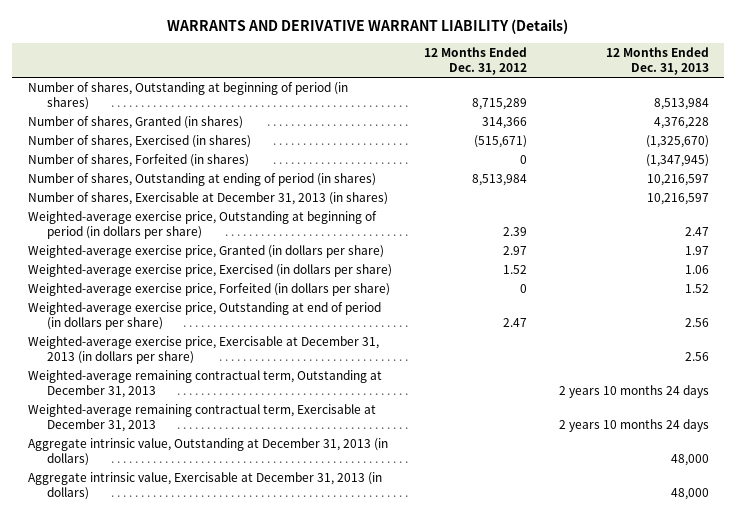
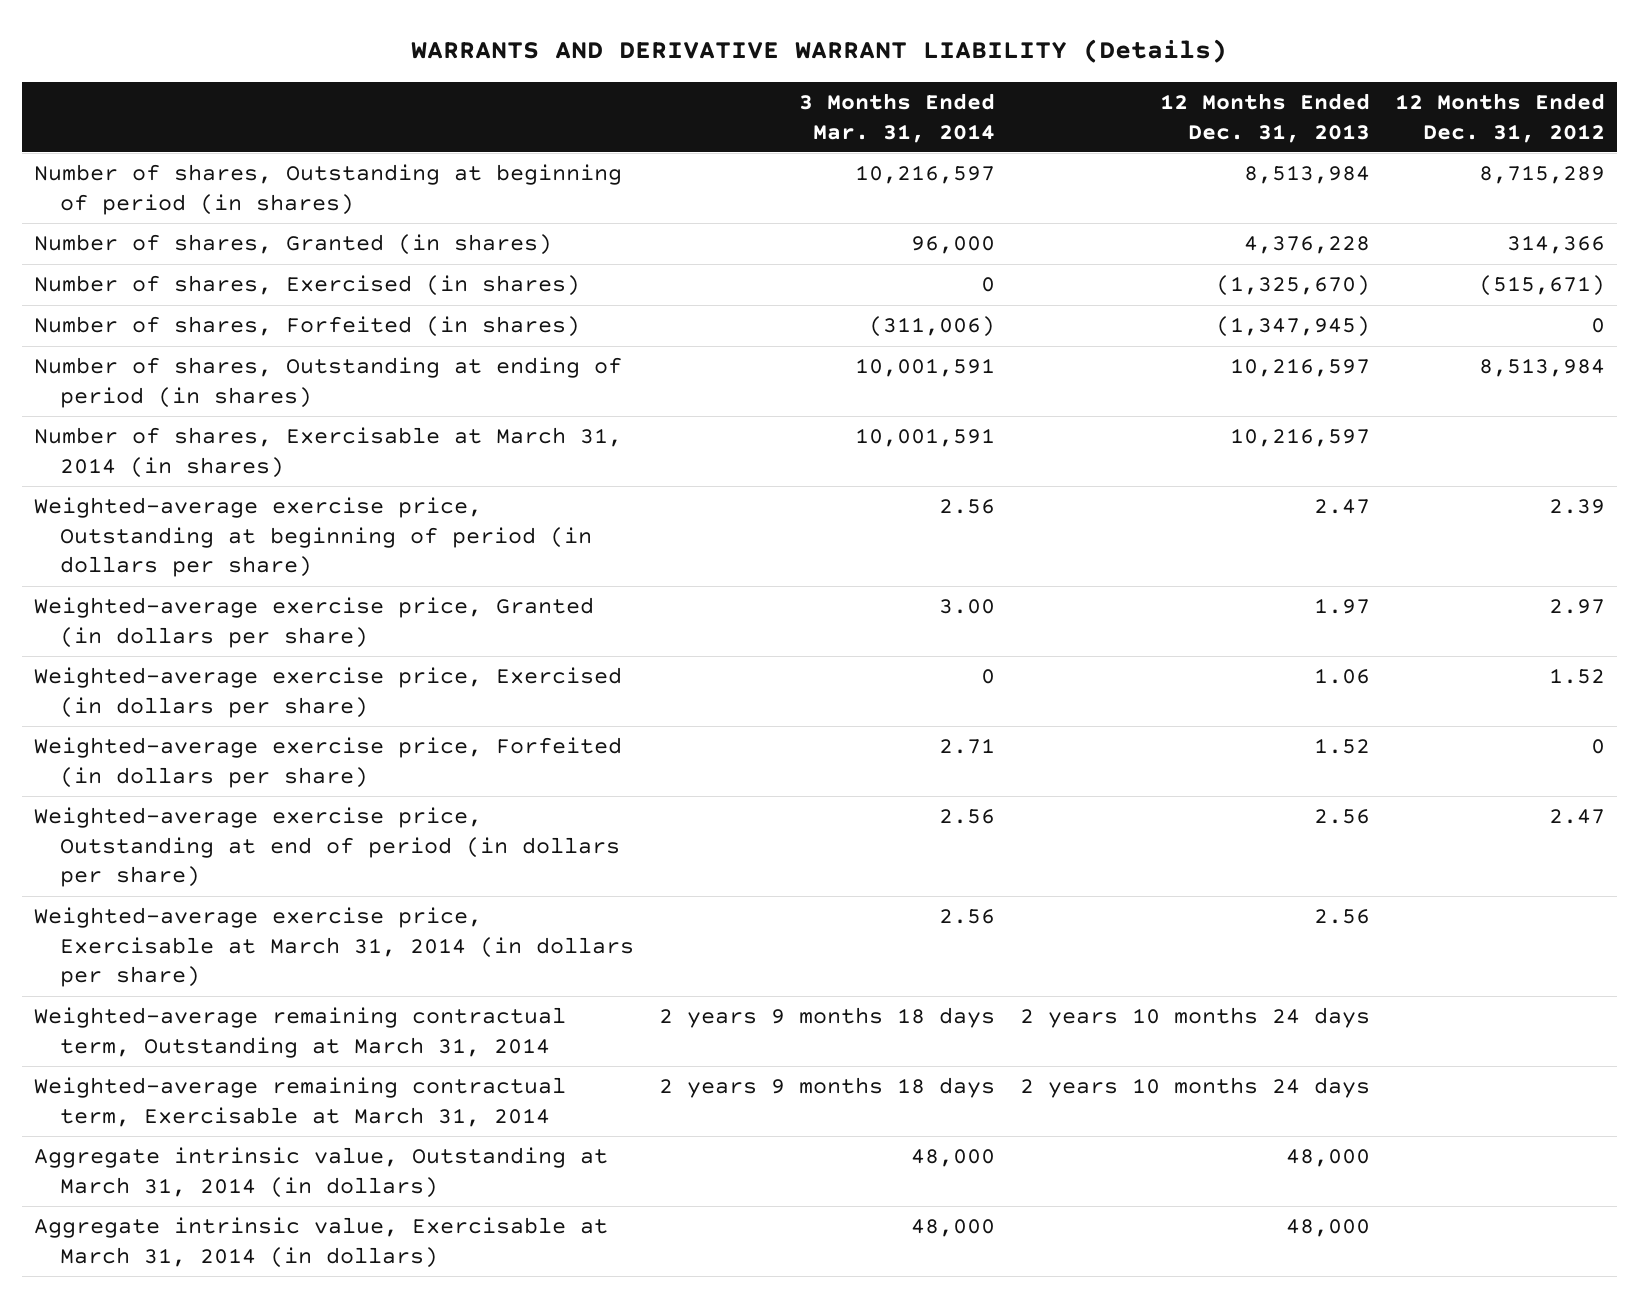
- | 12 Months Ended Dec. 31, 2012 | 12 Months Ended Dec. 31, 2013
+ | 3 Months Ended Mar. 31, 2014 | 12 Months Ended Dec. 31, 2013 | 12 Months Ended Dec. 31, 2012
- Number of shares, Exercisable at December 31, 2013 (in shares) | | 10,216,597
+ Number of shares, Exercisable at March 31, 2014 (in shares) | 10,001,591 | 10,216,597 |
- Weighted-average exercise price, Exercisable at December 31, 2013 (in dollars per share) | | 2.56
- Weighted-average remaining contractual term, Outstanding at December 31, 2013 | | 2 years 10 months 24 days
- Weighted-average remaining contractual term, Exercisable at December 31, 2013 | | 2 years 10 months 24 days
- Aggregate intrinsic value, Outstanding at December 31, 2013 (in dollars) | | 48,000
- Aggregate intrinsic value, Exercisable at December 31, 2013 (in dollars) | | 48,000
+ Weighted-average exercise price, Exercisable at March 31, 2014 (in dollars per share) | 2.56 | 2.56 |
+ Weighted-average remaining contractual term, Outstanding at March 31, 2014 | 2 years 9 months 18 days | 2 years 10 months 24 days |
+ Weighted-average remaining contractual term, Exercisable at March 31, 2014 | 2 years 9 months 18 days | 2 years 10 months 24 days |
+ Aggregate intrinsic value, Outstanding at March 31, 2014 (in dollars) | 48,000 | 48,000 |
+ Aggregate intrinsic value, Exercisable at March 31, 2014 (in dollars) | 48,000 | 48,000 |

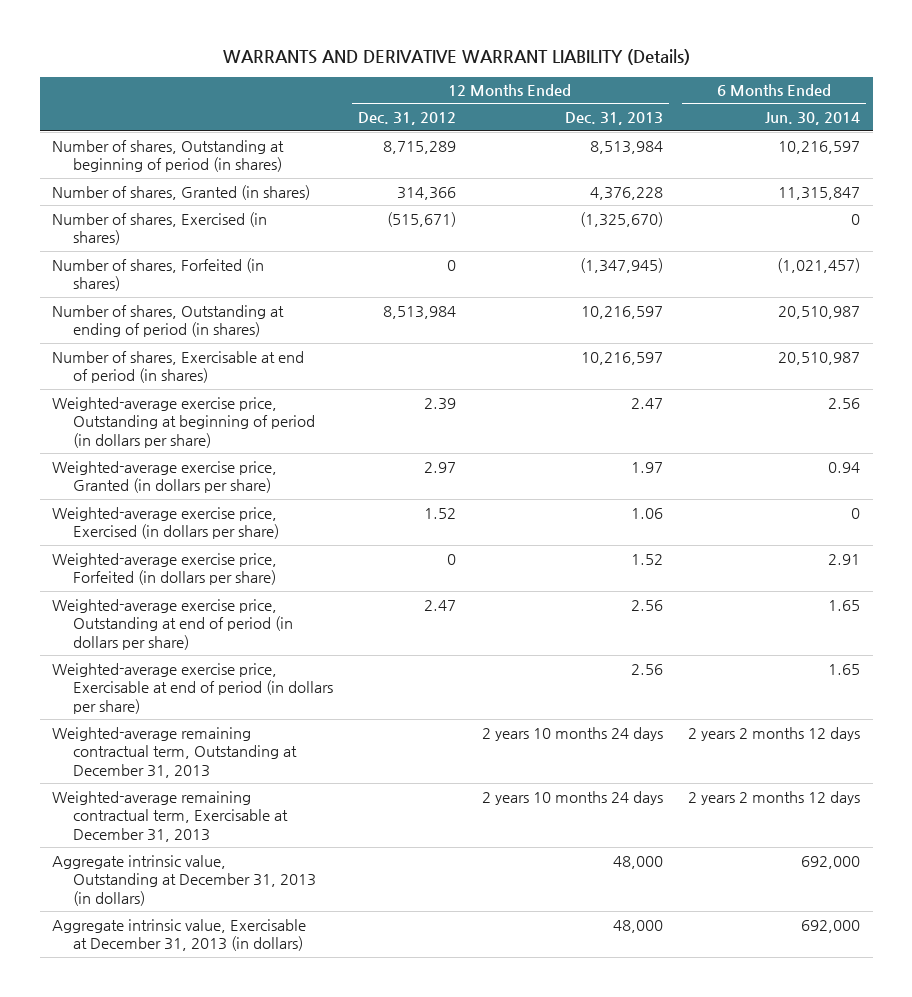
- | 3 Months Ended Mar. 31, 2014 | 12 Months Ended Dec. 31, 2013 | 12 Months Ended Dec. 31, 2012
+ | 12 Months Ended Dec. 31, 2012 | 12 Months Ended Dec. 31, 2013 | 6 Months Ended Jun. 30, 2014
- Number of shares, Exercisable at March 31, 2014 (in shares) | 10,001,591 | 10,216,597 |
+ Number of shares, Exercisable at end of period (in shares) | | 10,216,597 | 20,510,987
- Weighted-average exercise price, Exercisable at March 31, 2014 (in dollars per share) | 2.56 | 2.56 |
- Weighted-average remaining contractual term, Outstanding at March 31, 2014 | 2 years 9 months 18 days | 2 years 10 months 24 days |
- Weighted-average remaining contractual term, Exercisable at March 31, 2014 | 2 years 9 months 18 days | 2 years 10 months 24 days |
- Aggregate intrinsic value, Outstanding at March 31, 2014 (in dollars) | 48,000 | 48,000 |
- Aggregate intrinsic value, Exercisable at March 31, 2014 (in dollars) | 48,000 | 48,000 |
+ Weighted-average exercise price, Exercisable at end of period (in dollars per share) | | 2.56 | 1.65
+ Weighted-average remaining contractual term, Outstanding at December 31, 2013 | | 2 years 10 months 24 days | 2 years 2 months 12 days
+ Weighted-average remaining contractual term, Exercisable at December 31, 2013 | | 2 years 10 months 24 days | 2 years 2 months 12 days
+ Aggregate intrinsic value, Outstanding at December 31, 2013 (in dollars) | | 48,000 | 692,000
+ Aggregate intrinsic value, Exercisable at December 31, 2013 (in dollars) | | 48,000 | 692,000

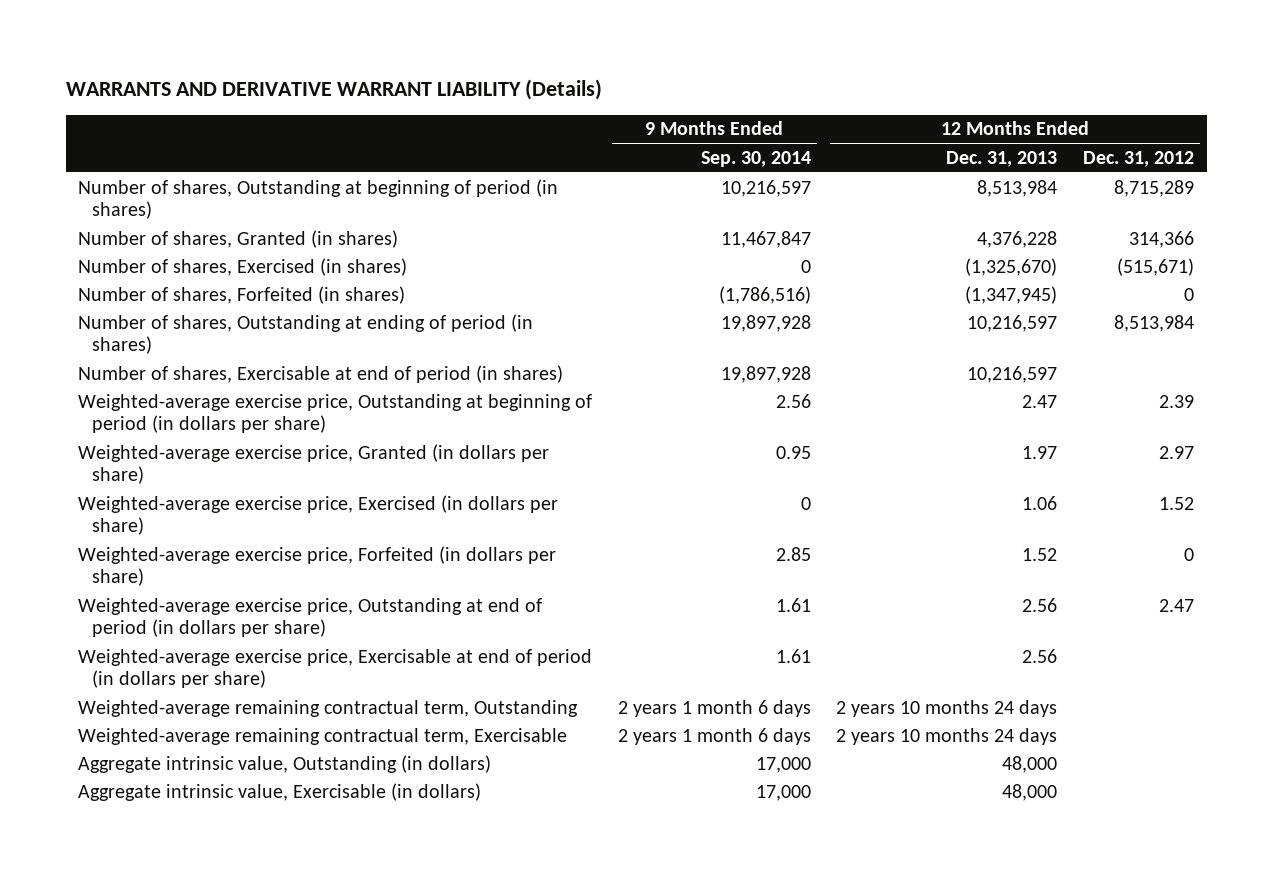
- | 12 Months Ended Dec. 31, 2012 | 12 Months Ended Dec. 31, 2013 | 6 Months Ended Jun. 30, 2014
+ | 9 Months Ended Sep. 30, 2014 | 12 Months Ended Dec. 31, 2013 | 12 Months Ended Dec. 31, 2012
- Weighted-average remaining contractual term, Outstanding at December 31, 2013 | | 2 years 10 months 24 days | 2 years 2 months 12 days
- Weighted-average remaining contractual term, Exercisable at December 31, 2013 | | 2 years 10 months 24 days | 2 years 2 months 12 days
- Aggregate intrinsic value, Outstanding at December 31, 2013 (in dollars) | | 48,000 | 692,000
- Aggregate intrinsic value, Exercisable at December 31, 2013 (in dollars) | | 48,000 | 692,000
+ Weighted-average remaining contractual term, Outstanding | 2 years 1 month 6 days | 2 years 10 months 24 days |
+ Weighted-average remaining contractual term, Exercisable | 2 years 1 month 6 days | 2 years 10 months 24 days |
+ Aggregate intrinsic value, Outstanding (in dollars) | 17,000 | 48,000 |
+ Aggregate intrinsic value, Exercisable (in dollars) | 17,000 | 48,000 |

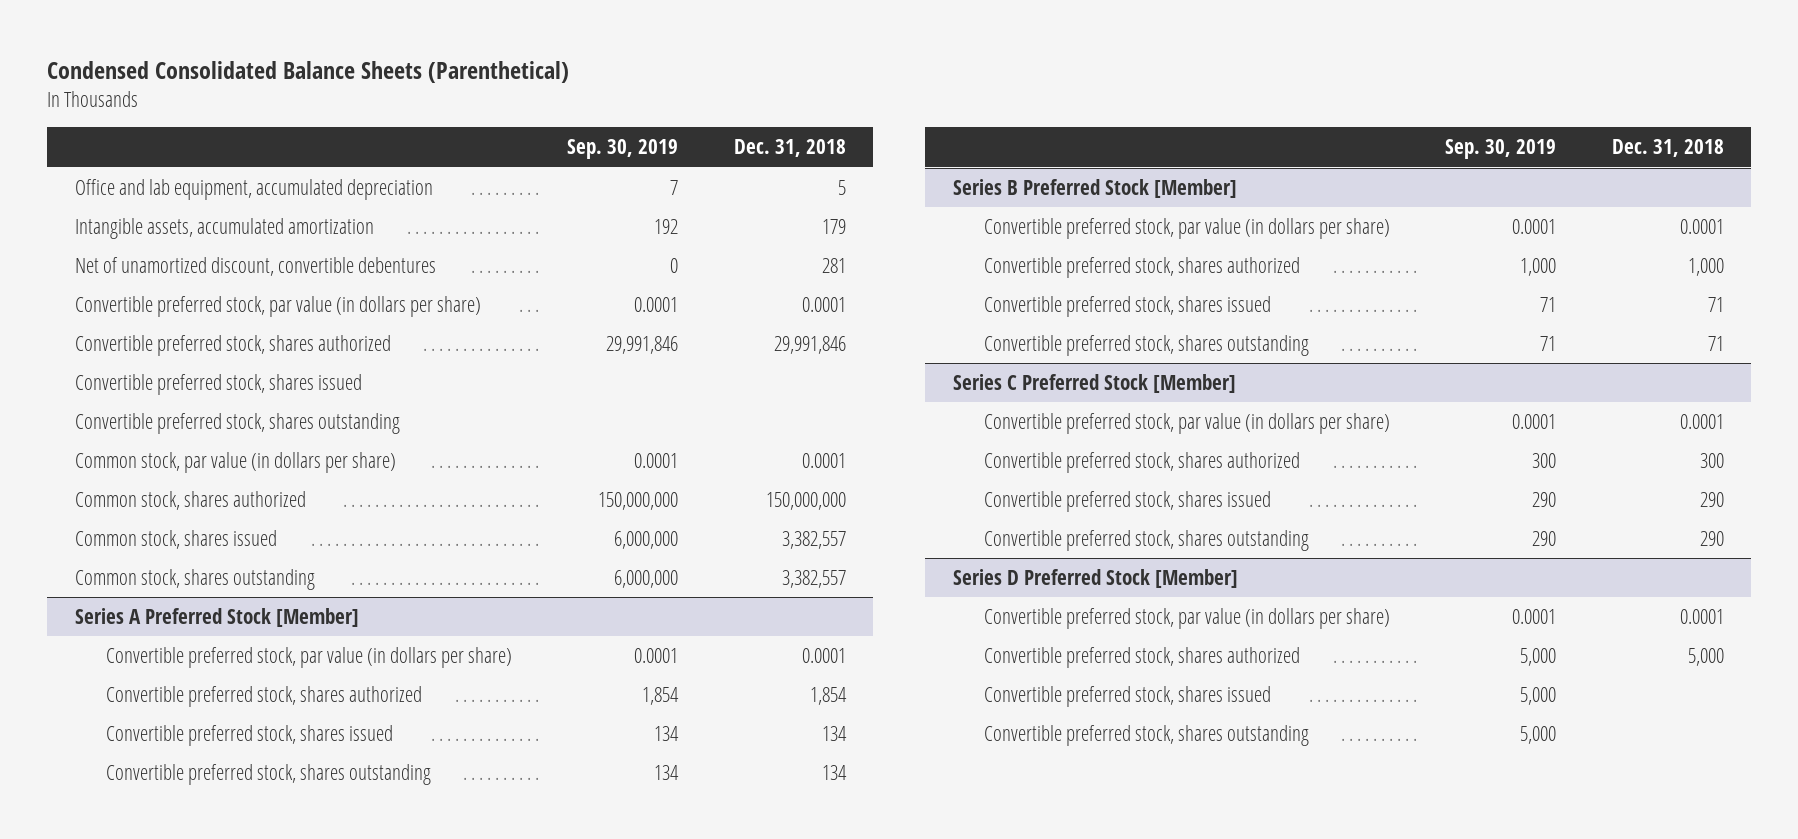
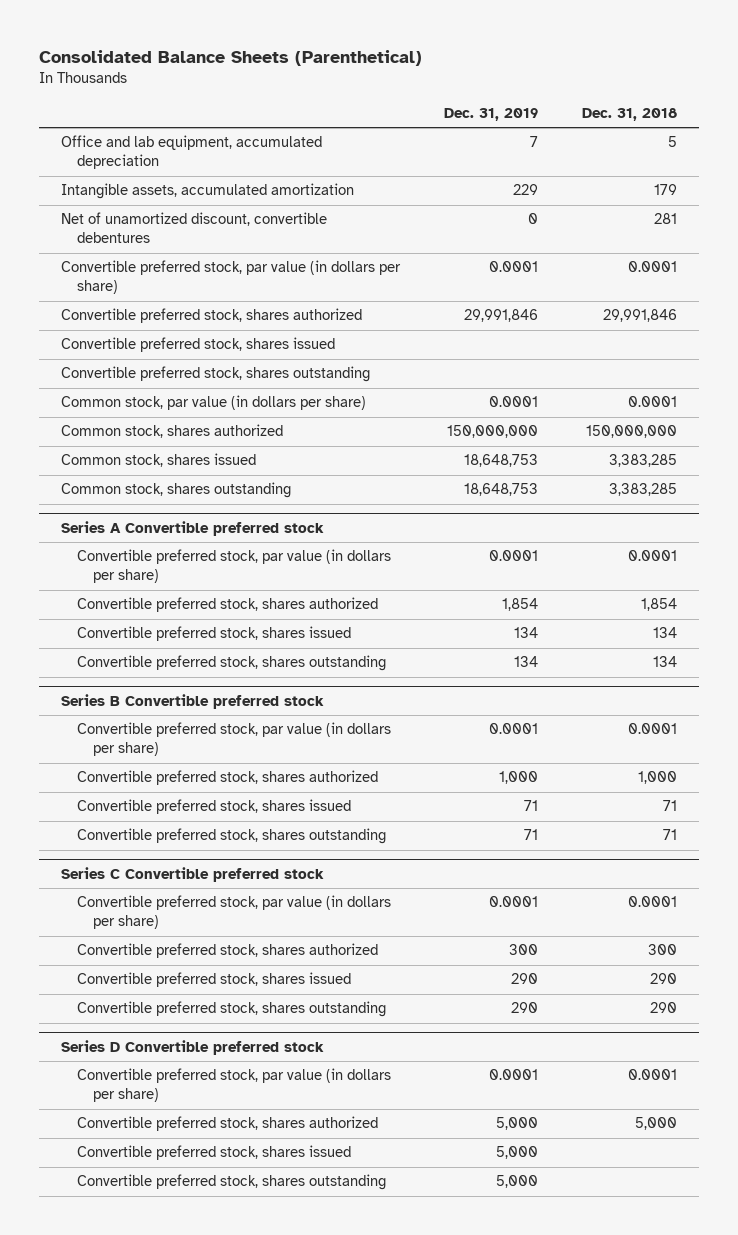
- Condensed Consolidated Balance Sheets (Parenthetical)
+ Consolidated Balance Sheets (Parenthetical)
- | Sep. 30, 2019 | Dec. 31, 2018
+ | Dec. 31, 2019 | Dec. 31, 2018
- Common stock, shares issued | 6,000,000 | 3,382,557
- Common stock, shares outstanding | 6,000,000 | 3,382,557
- Series A Preferred Stock [Member]
+ Common stock, shares issued | 18,648,753 | 3,383,285
+ Common stock, shares outstanding | 18,648,753 | 3,383,285
+ Series A Convertible preferred stock
- Series B Preferred Stock [Member]
+ Series B Convertible preferred stock
- Series C Preferred Stock [Member]
+ Series C Convertible preferred stock
- Series D Preferred Stock [Member]
+ Series D Convertible preferred stock

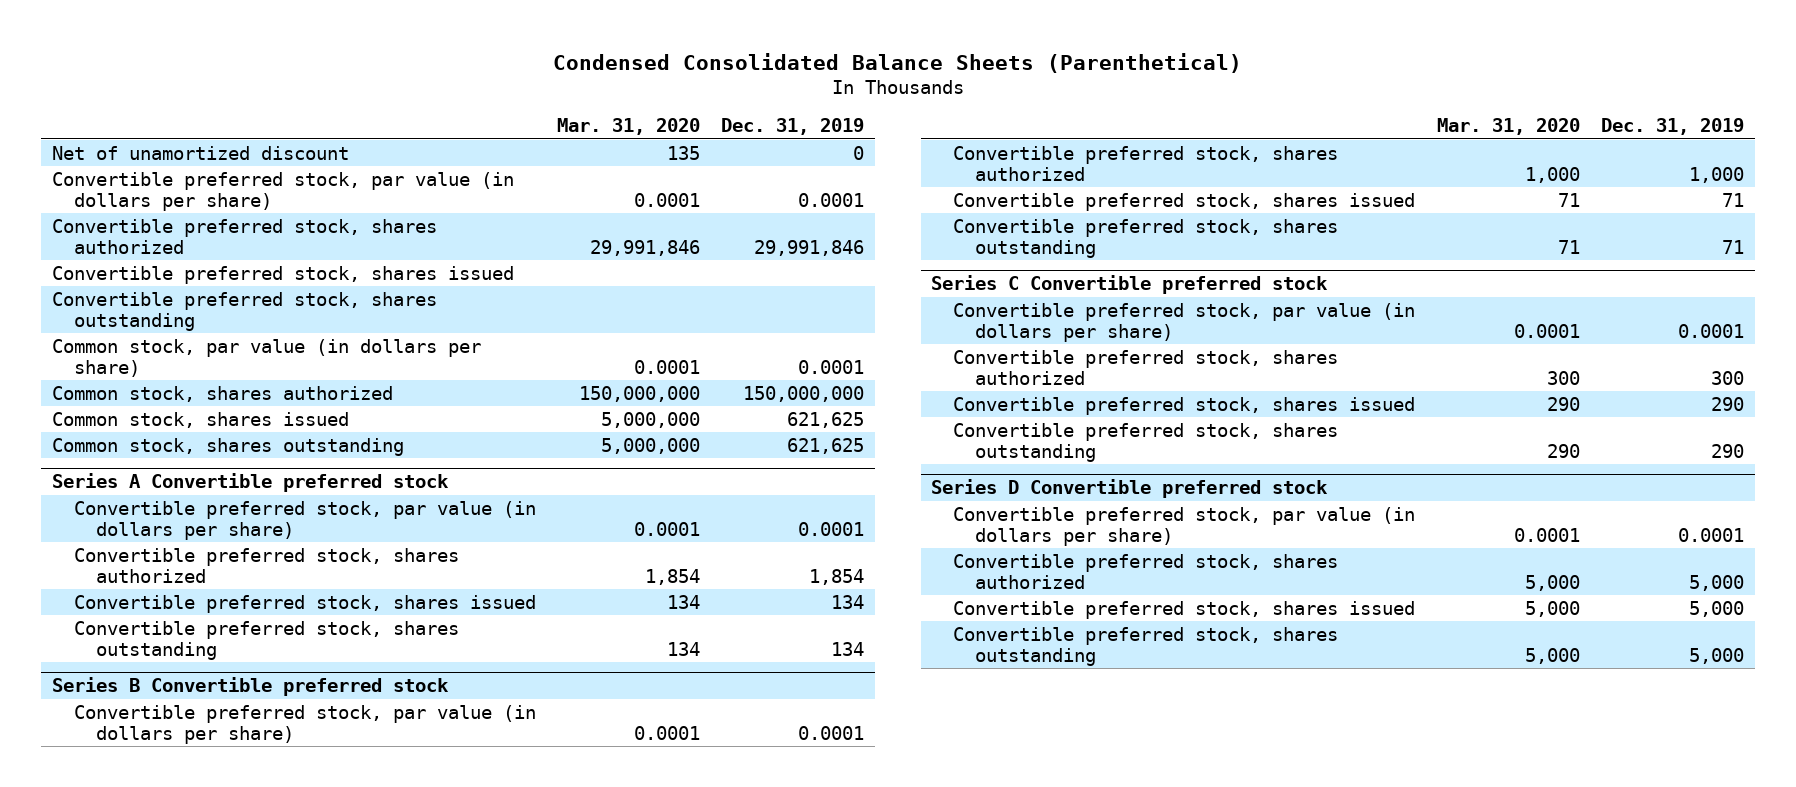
- Consolidated Balance Sheets (Parenthetical)
+ Condensed Consolidated Balance Sheets (Parenthetical)
- | Dec. 31, 2019 | Dec. 31, 2018
+ | Mar. 31, 2020 | Dec. 31, 2019
- Office and lab equipment, accumulated depreciation | 7 | 5
- Intangible assets, accumulated amortization | 229 | 179
- Net of unamortized discount, convertible debentures | 0 | 281
+ Net of unamortized discount | 135 | 0
- Common stock, shares issued | 18,648,753 | 3,383,285
- Common stock, shares outstanding | 18,648,753 | 3,383,285
+ Common stock, shares issued | 5,000,000 | 621,625
+ Common stock, shares outstanding | 5,000,000 | 621,625

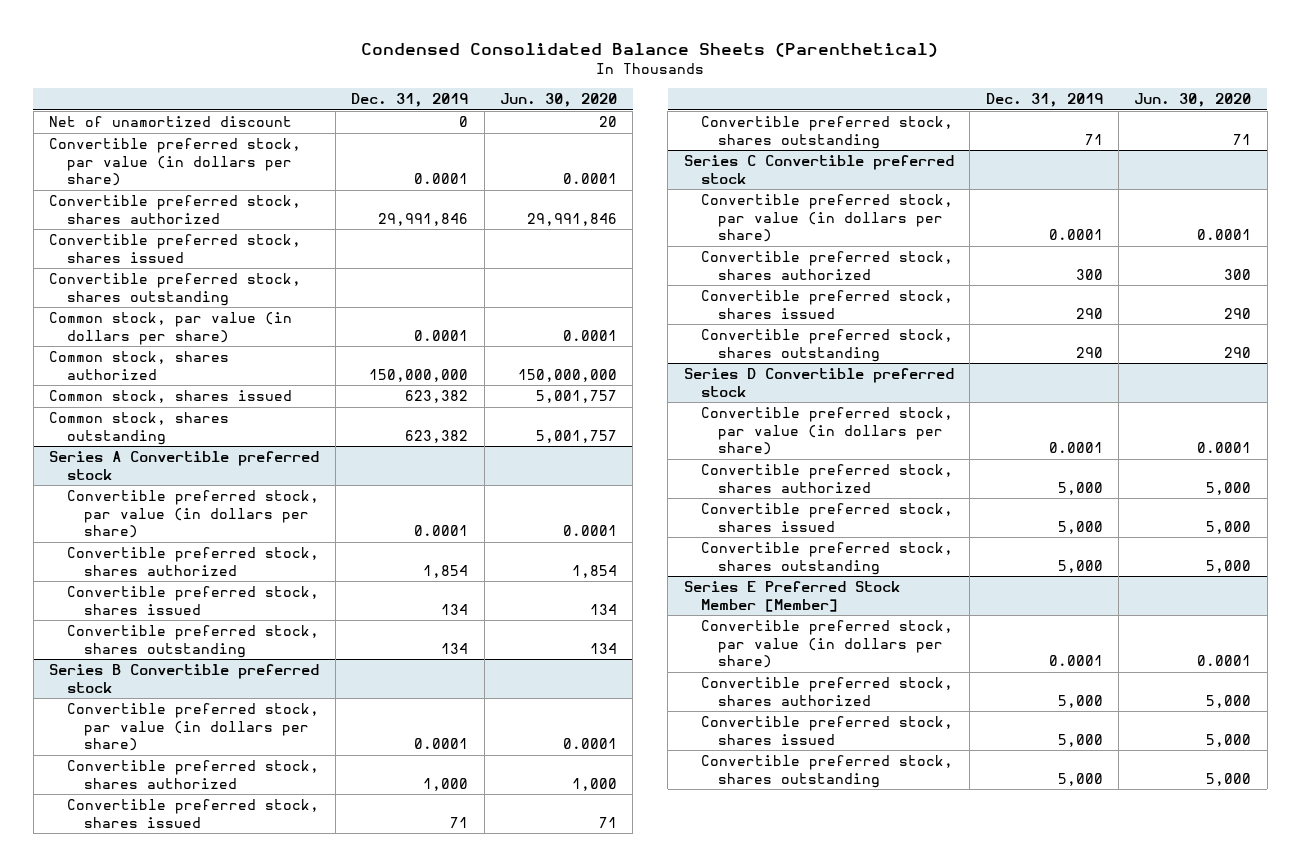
- | Mar. 31, 2020 | Dec. 31, 2019
+ | Dec. 31, 2019 | Jun. 30, 2020
- Common stock, shares issued | 5,000,000 | 621,625
- Common stock, shares outstanding | 5,000,000 | 621,625
+ Common stock, shares issued | 623,382 | 5,001,757
+ Common stock, shares outstanding | 623,382 | 5,001,757
+ Series E Preferred Stock Member [Member]
+ Convertible preferred stock, par value (in dollars per share) | 0.0001 | 0.0001
+ Convertible preferred stock, shares authorized | 5,000 | 5,000
+ Convertible preferred stock, shares issued | 5,000 | 5,000
+ Convertible preferred stock, shares outstanding | 5,000 | 5,000

